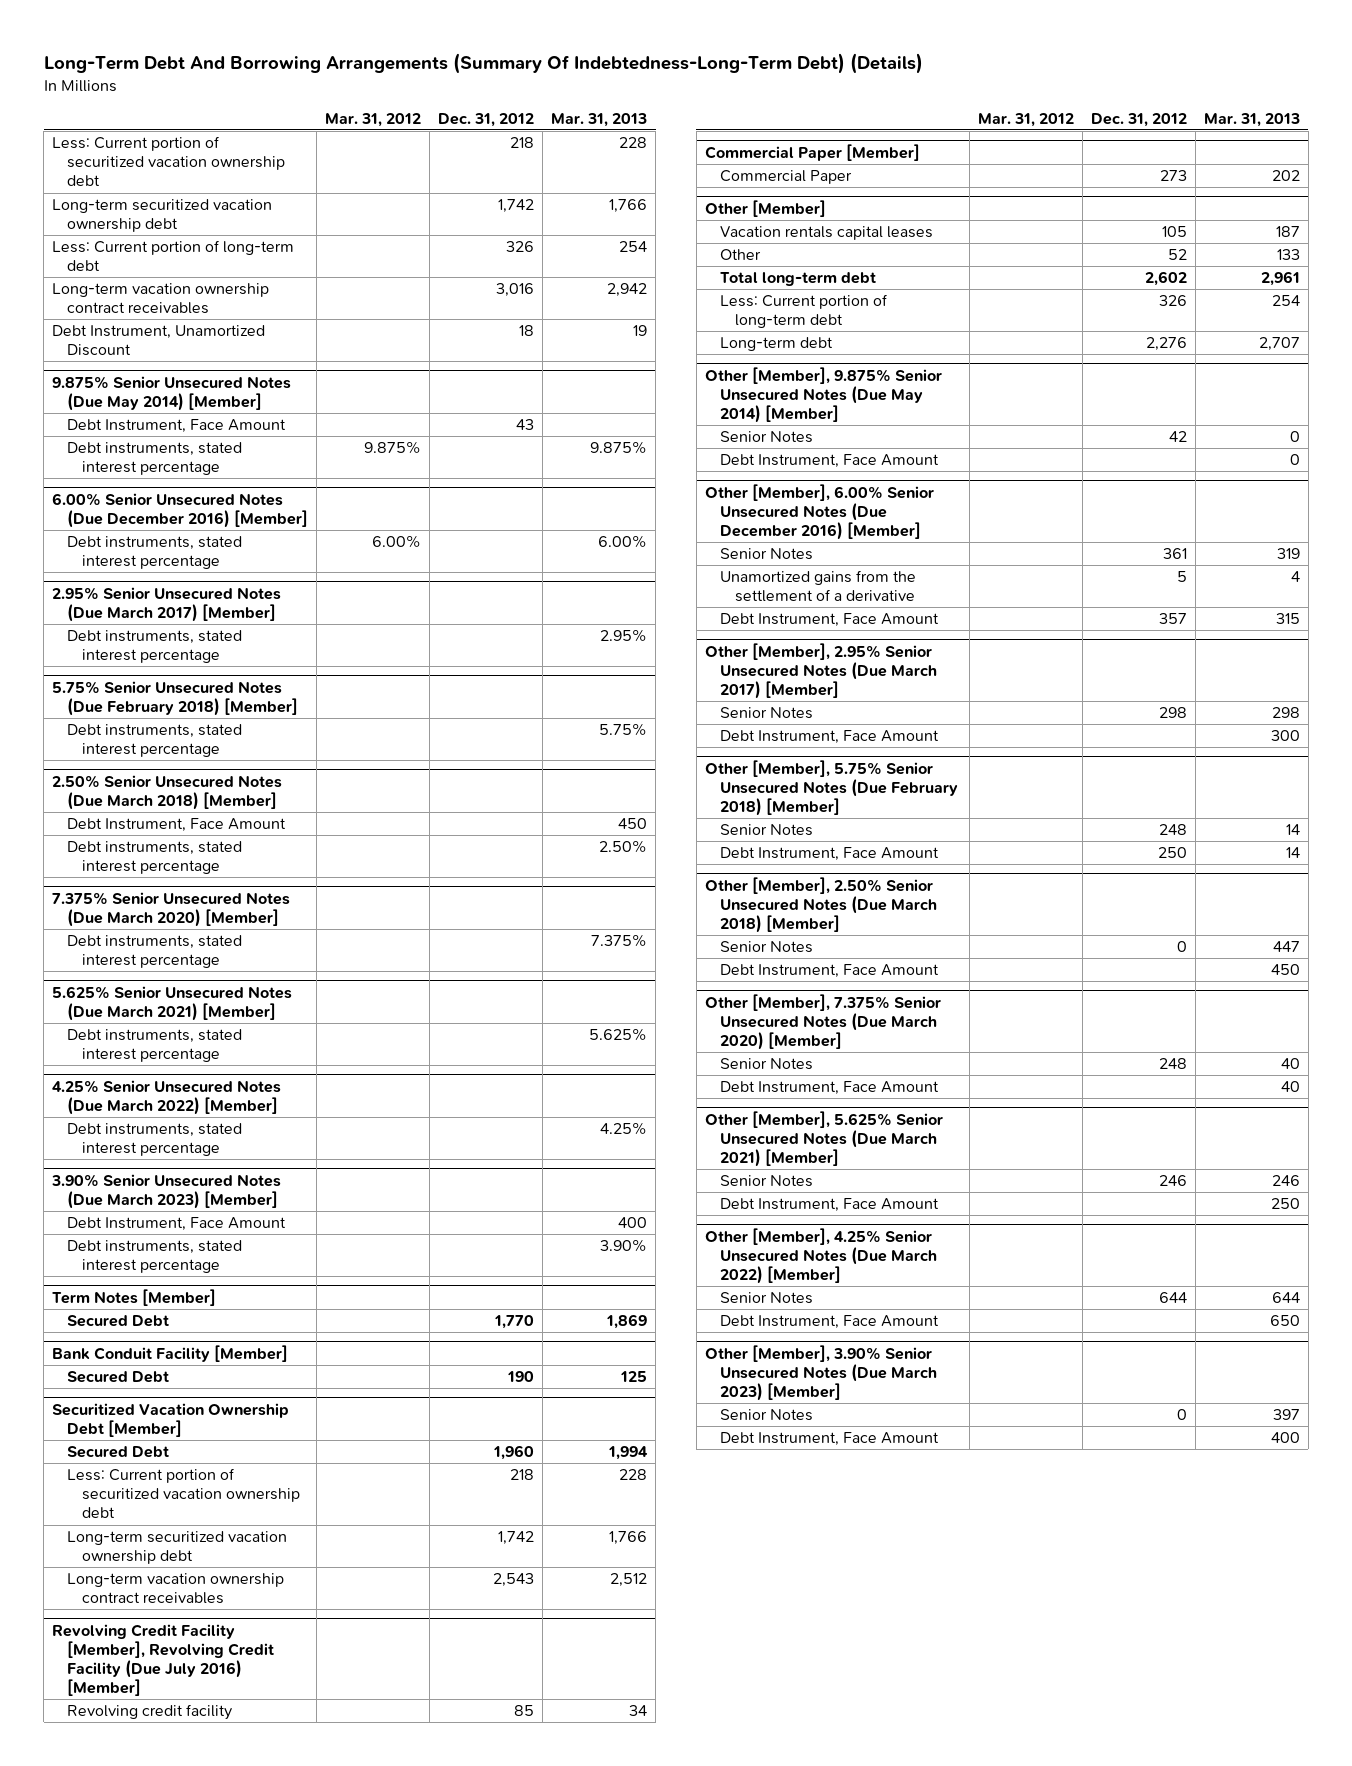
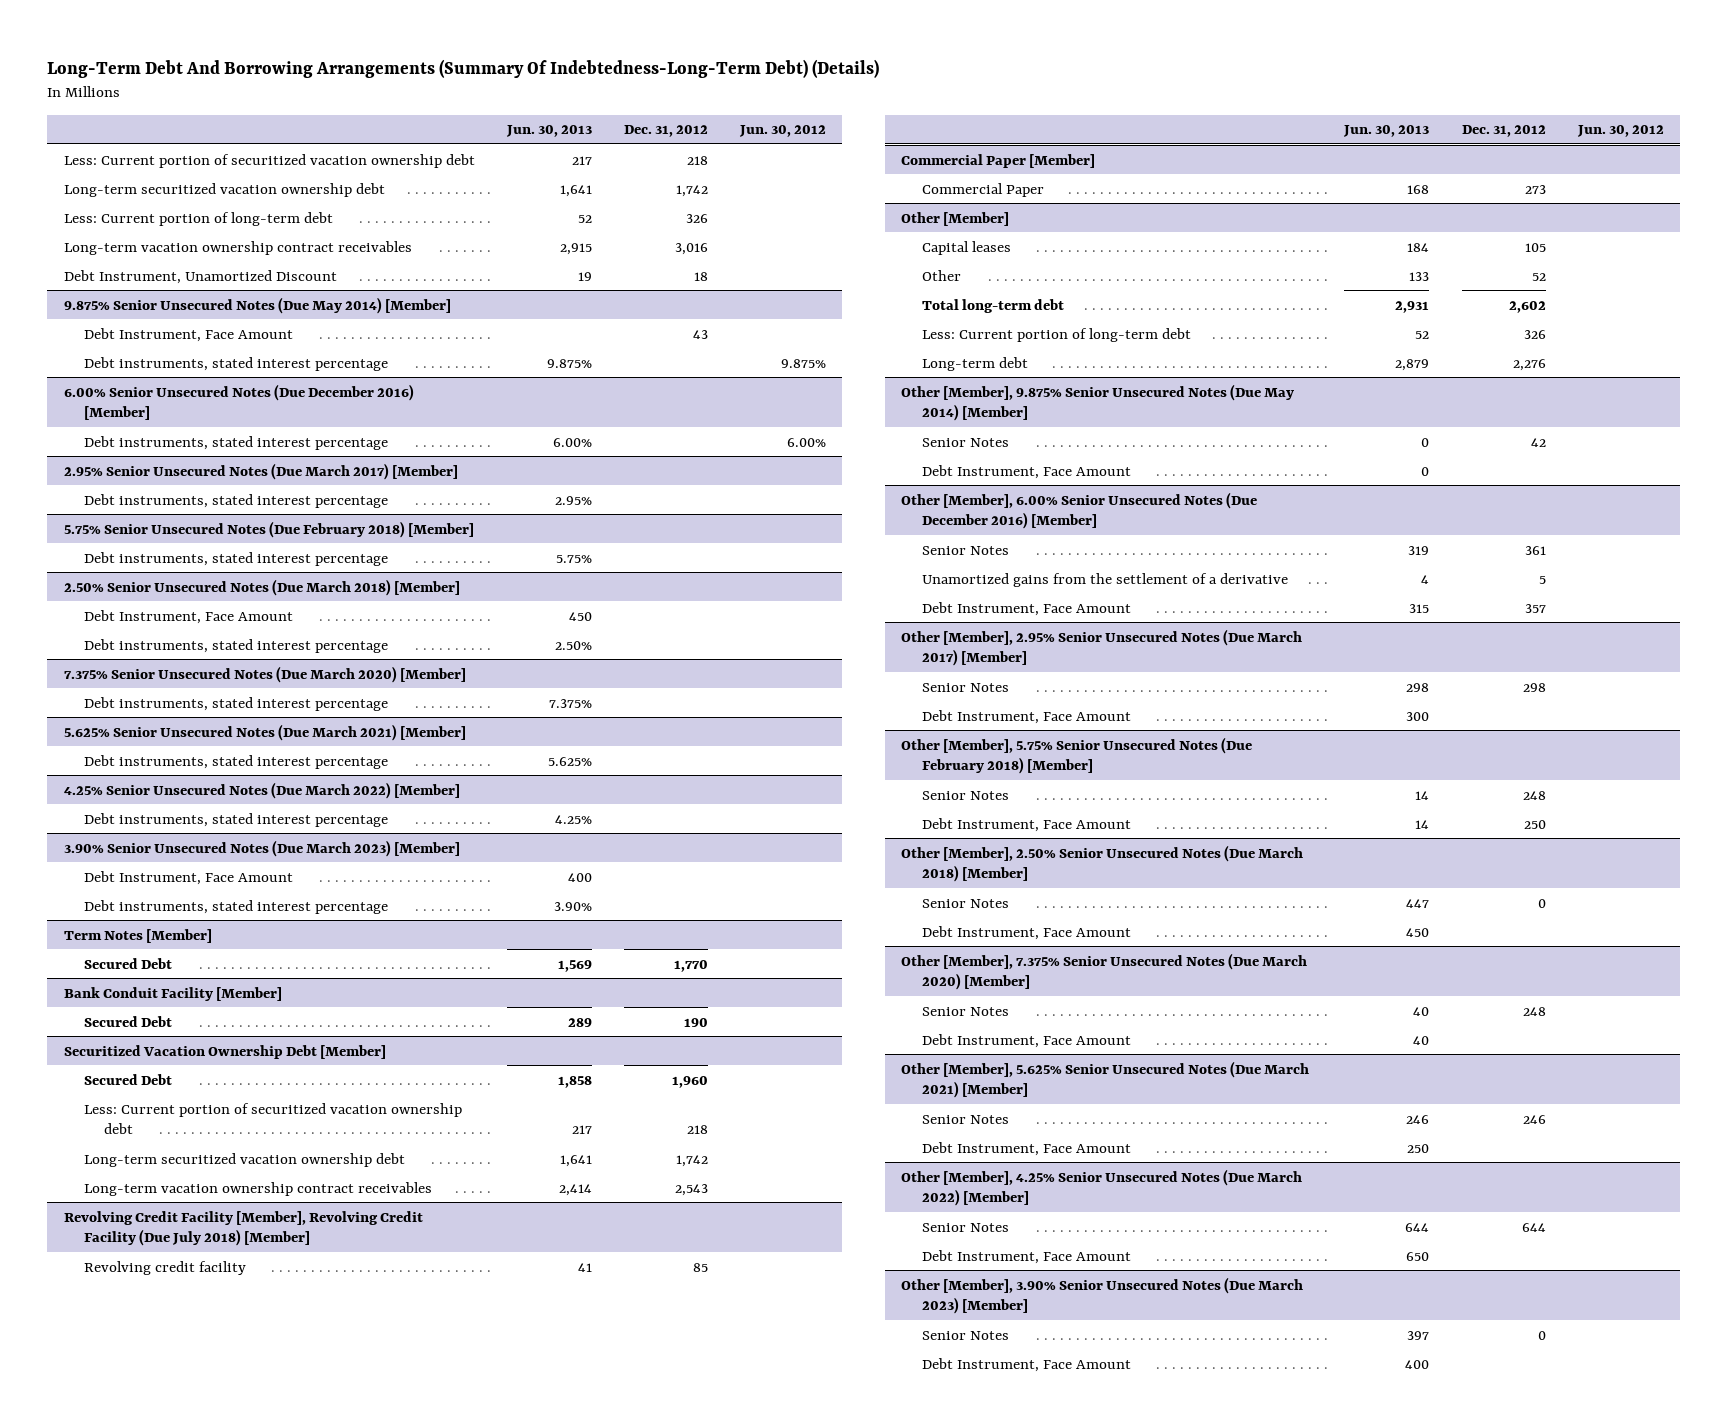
- | Mar. 31, 2012 | Dec. 31, 2012 | Mar. 31, 2013
+ | Jun. 30, 2013 | Dec. 31, 2012 | Jun. 30, 2012
- Revolving Credit Facility [Member], Revolving Credit Facility (Due July 2016) [Member]
+ Revolving Credit Facility [Member], Revolving Credit Facility (Due July 2018) [Member]
@ Other [Member]
- Vacation rentals capital leases | | 105 | 187
+ Capital leases | 184 | 105 |

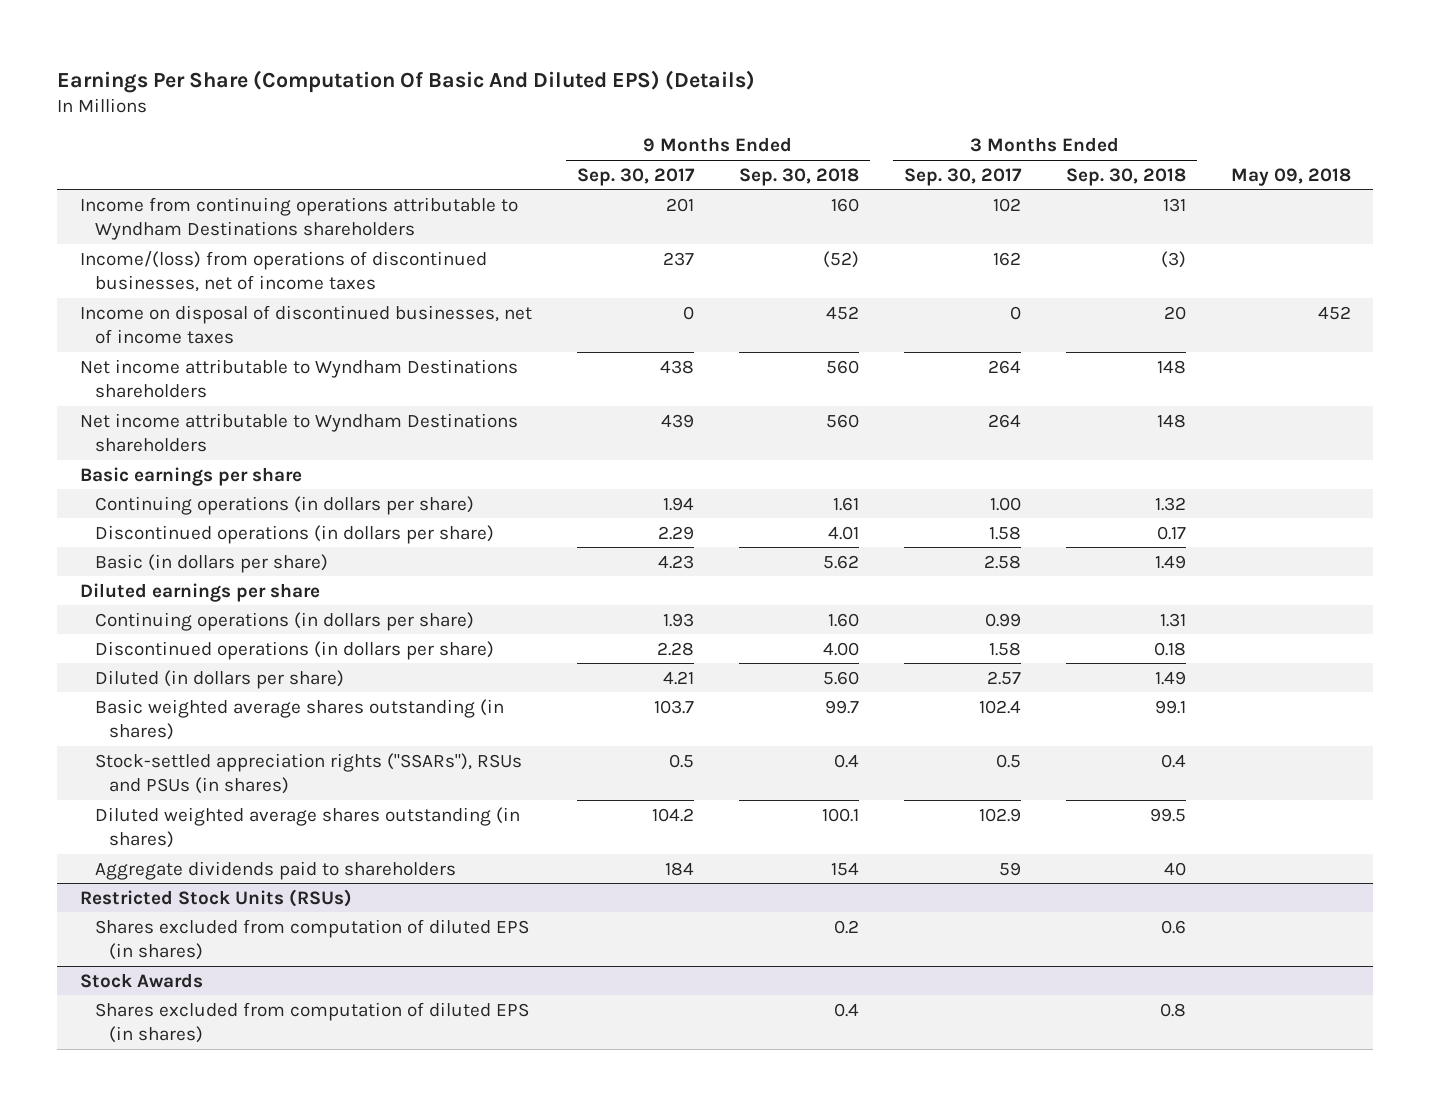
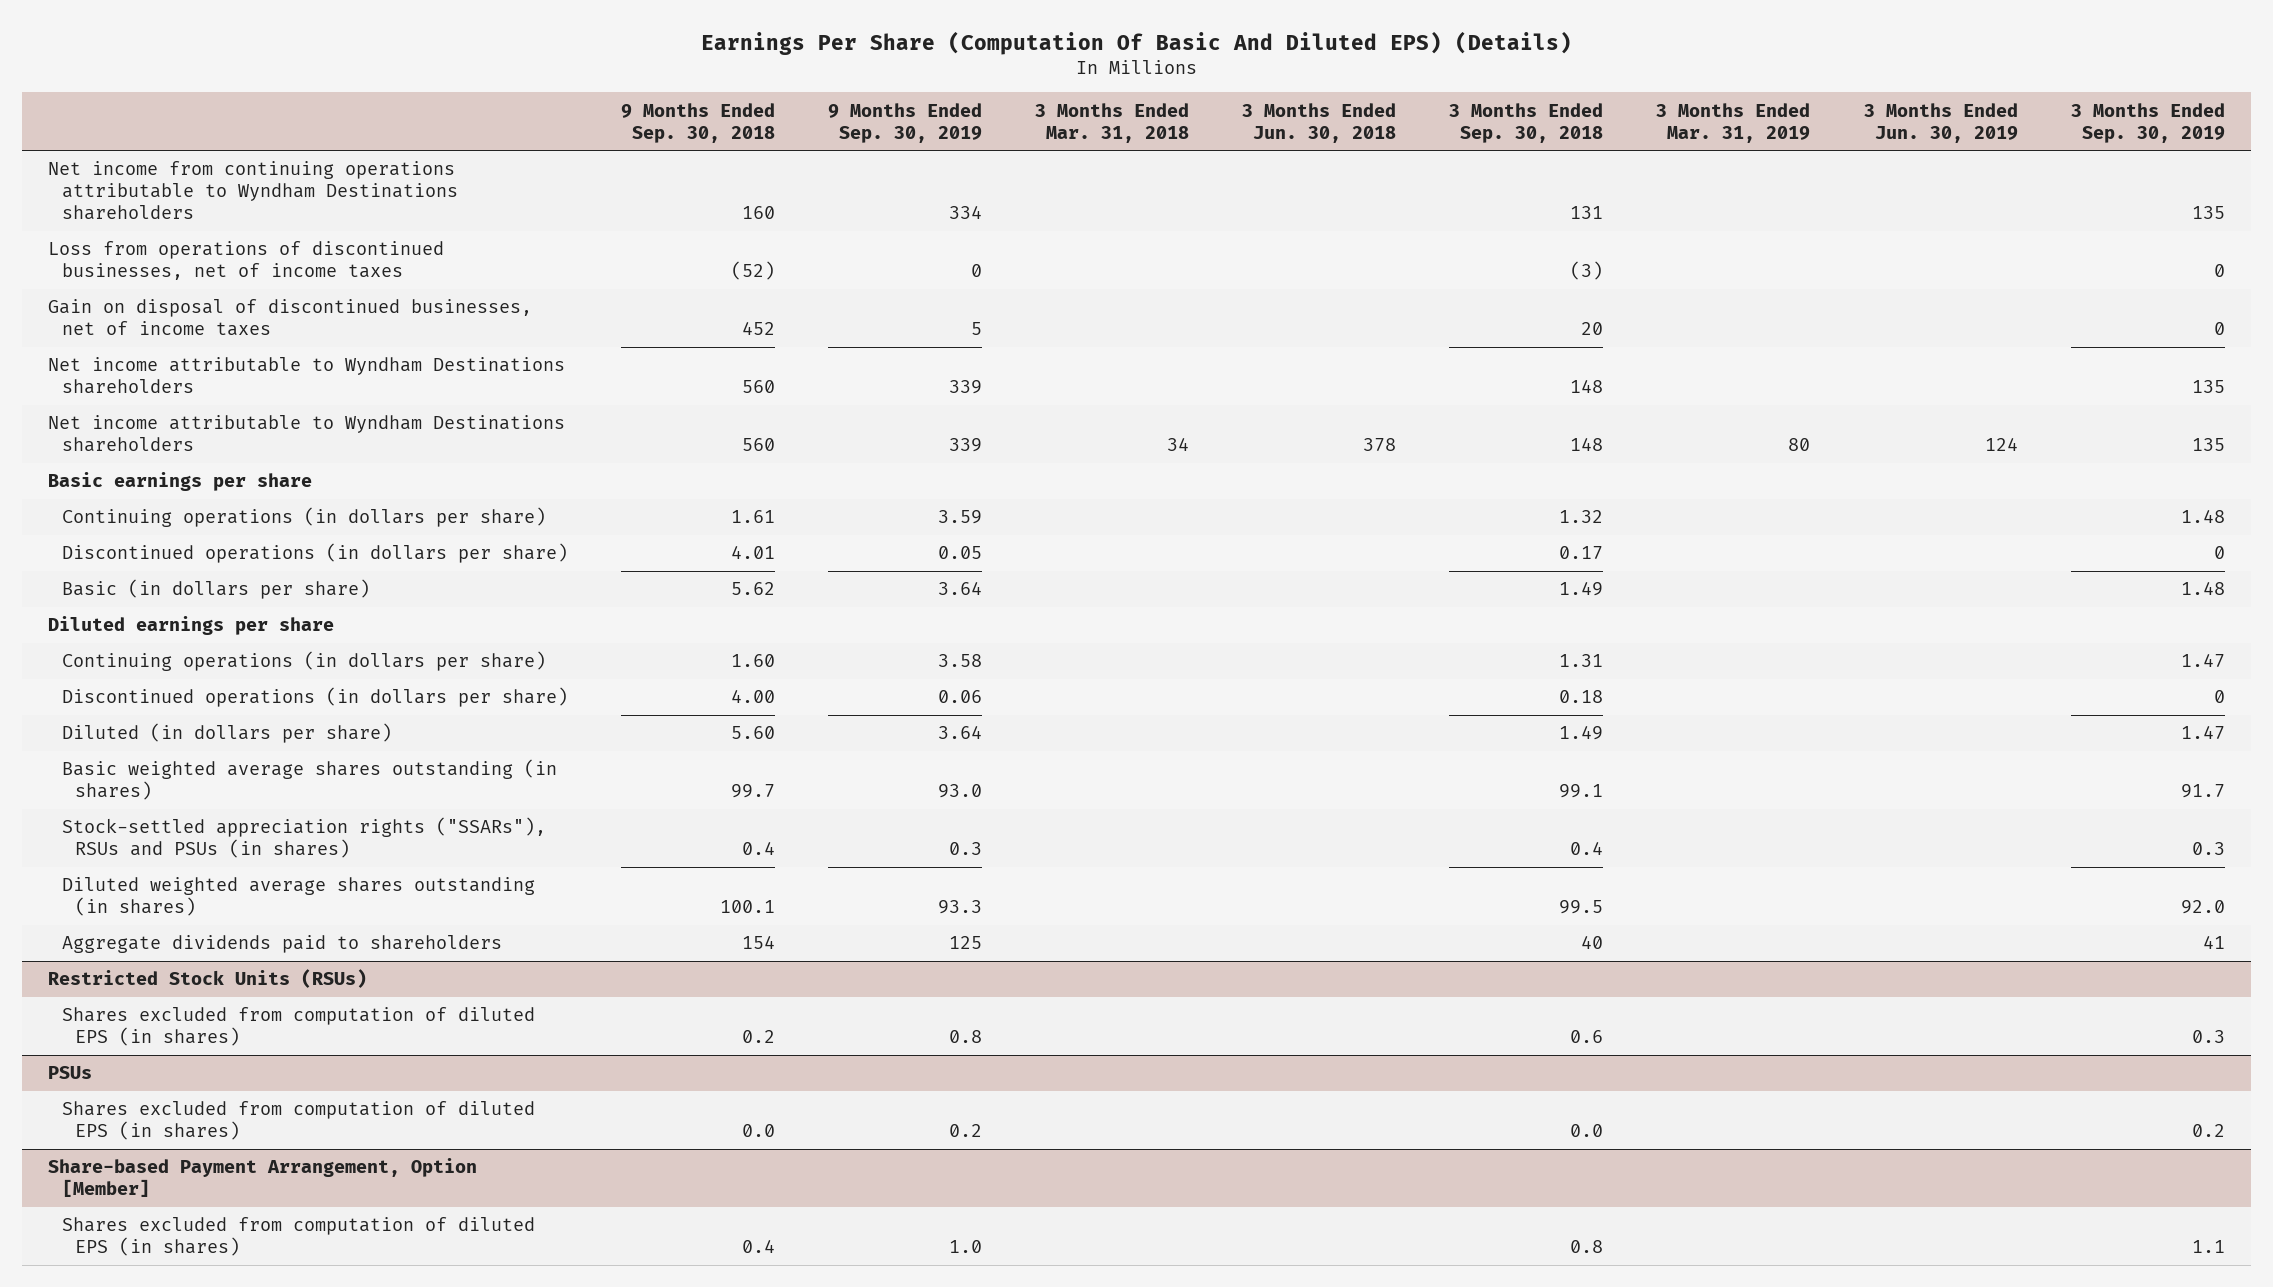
- | 9 Months Ended Sep. 30, 2017 | 9 Months Ended Sep. 30, 2018 | 3 Months Ended Sep. 30, 2017 | 3 Months Ended Sep. 30, 2018 | May 09, 2018
+ | 9 Months Ended Sep. 30, 2018 | 9 Months Ended Sep. 30, 2019 | 3 Months Ended Mar. 31, 2018 | 3 Months Ended Jun. 30, 2018 | 3 Months Ended Sep. 30, 2018 | 3 Months Ended Mar. 31, 2019 | 3 Months Ended Jun. 30, 2019 | 3 Months Ended Sep. 30, 2019
- Income from continuing operations attributable to Wyndham Destinations shareholders | 201 | 160 | 102 | 131 |
- Income/(loss) from operations of discontinued businesses, net of income taxes | 237 | (52) | 162 | (3) |
- Income on disposal of discontinued businesses, net of income taxes | 0 | 452 | 0 | 20 | 452
+ Net income from continuing operations attributable to Wyndham Destinations shareholders | 160 | 334 | | | 131 | | | 135
+ Loss from operations of discontinued businesses, net of income taxes | (52) | 0 | | | (3) | | | 0
+ Gain on disposal of discontinued businesses, net of income taxes | 452 | 5 | | | 20 | | | 0
- Stock Awards
+ PSUs
+ Shares excluded from computation of diluted EPS (in shares) | 0.0 | 0.2 | | | 0.0 | | | 0.2
+ Share-based Payment Arrangement, Option [Member]

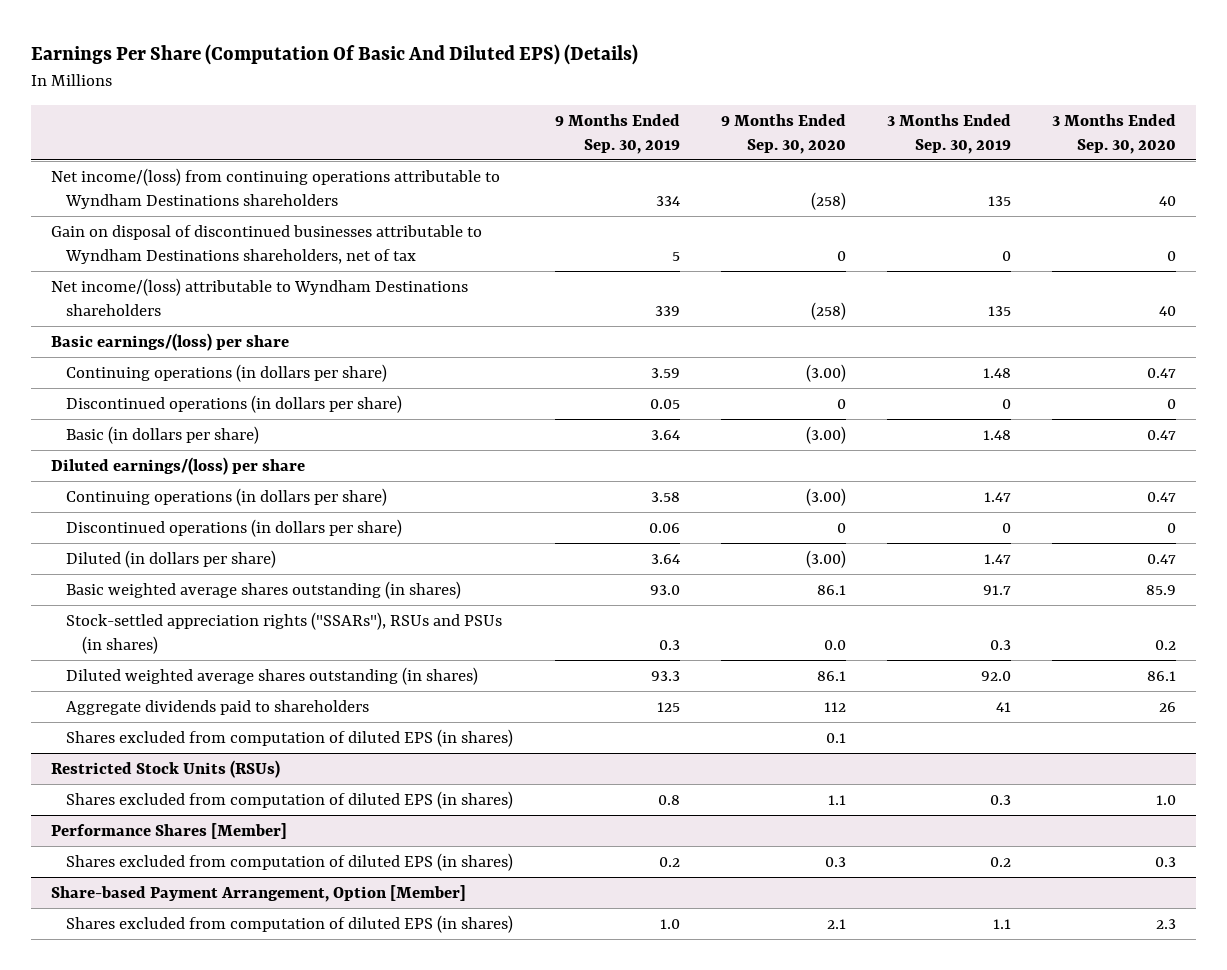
- | 9 Months Ended Sep. 30, 2018 | 9 Months Ended Sep. 30, 2019 | 3 Months Ended Mar. 31, 2018 | 3 Months Ended Jun. 30, 2018 | 3 Months Ended Sep. 30, 2018 | 3 Months Ended Mar. 31, 2019 | 3 Months Ended Jun. 30, 2019 | 3 Months Ended Sep. 30, 2019
+ | 9 Months Ended Sep. 30, 2019 | 9 Months Ended Sep. 30, 2020 | 3 Months Ended Sep. 30, 2019 | 3 Months Ended Sep. 30, 2020
- Net income from continuing operations attributable to Wyndham Destinations shareholders | 160 | 334 | | | 131 | | | 135
- Loss from operations of discontinued businesses, net of income taxes | (52) | 0 | | | (3) | | | 0
- Gain on disposal of discontinued businesses, net of income taxes | 452 | 5 | | | 20 | | | 0
- Net income attributable to Wyndham Destinations shareholders | 560 | 339 | | | 148 | | | 135
- Net income attributable to Wyndham Destinations shareholders | 560 | 339 | 34 | 378 | 148 | 80 | 124 | 135
- Basic earnings per share
+ Net income/(loss) from continuing operations attributable to Wyndham Destinations shareholders | 334 | (258) | 135 | 40
+ Gain on disposal of discontinued businesses attributable to Wyndham Destinations shareholders, net of tax | 5 | 0 | 0 | 0
+ Net income/(loss) attributable to Wyndham Destinations shareholders | 339 | (258) | 135 | 40
+ Basic earnings/(loss) per share
- Diluted earnings per share
+ Diluted earnings/(loss) per share
+ Shares excluded from computation of diluted EPS (in shares) | | 0.1 | |
- PSUs
+ Performance Shares [Member]

